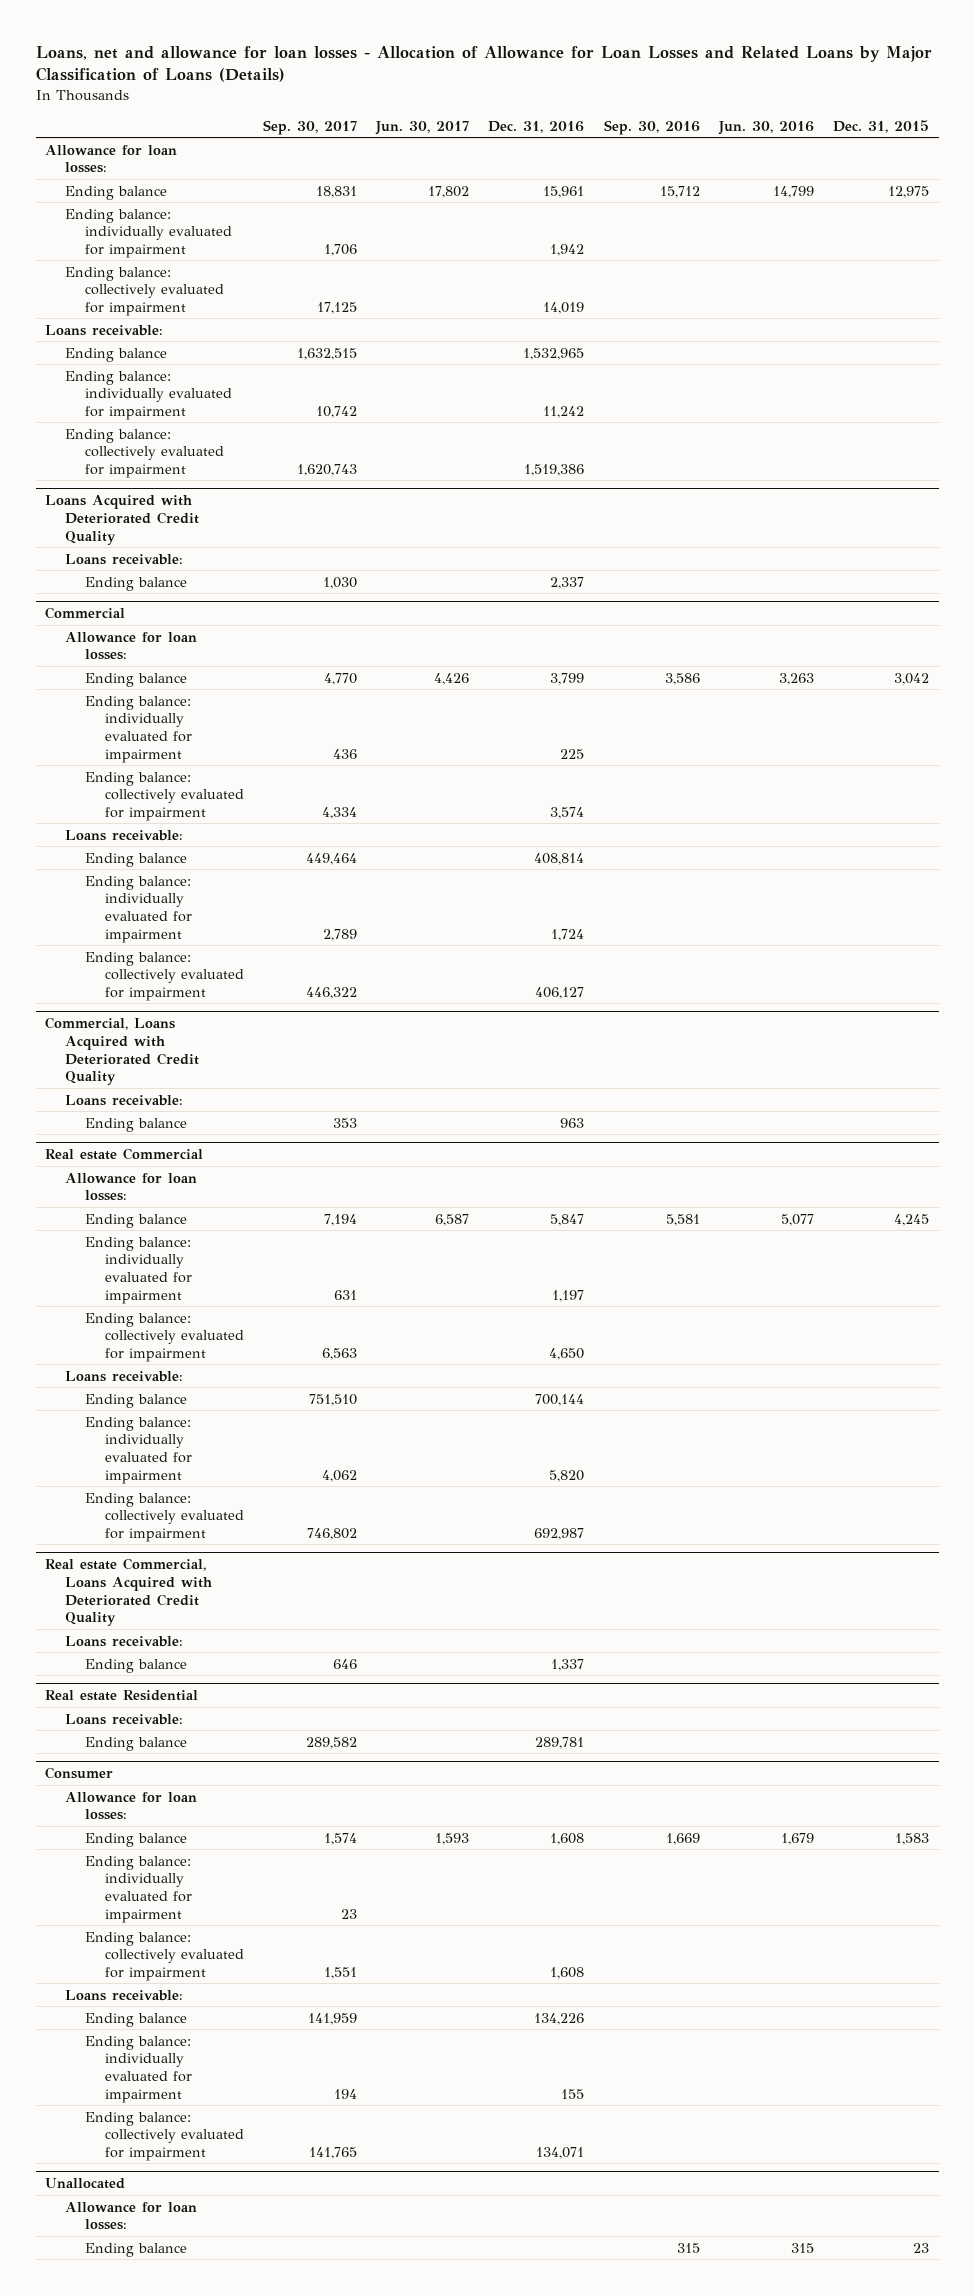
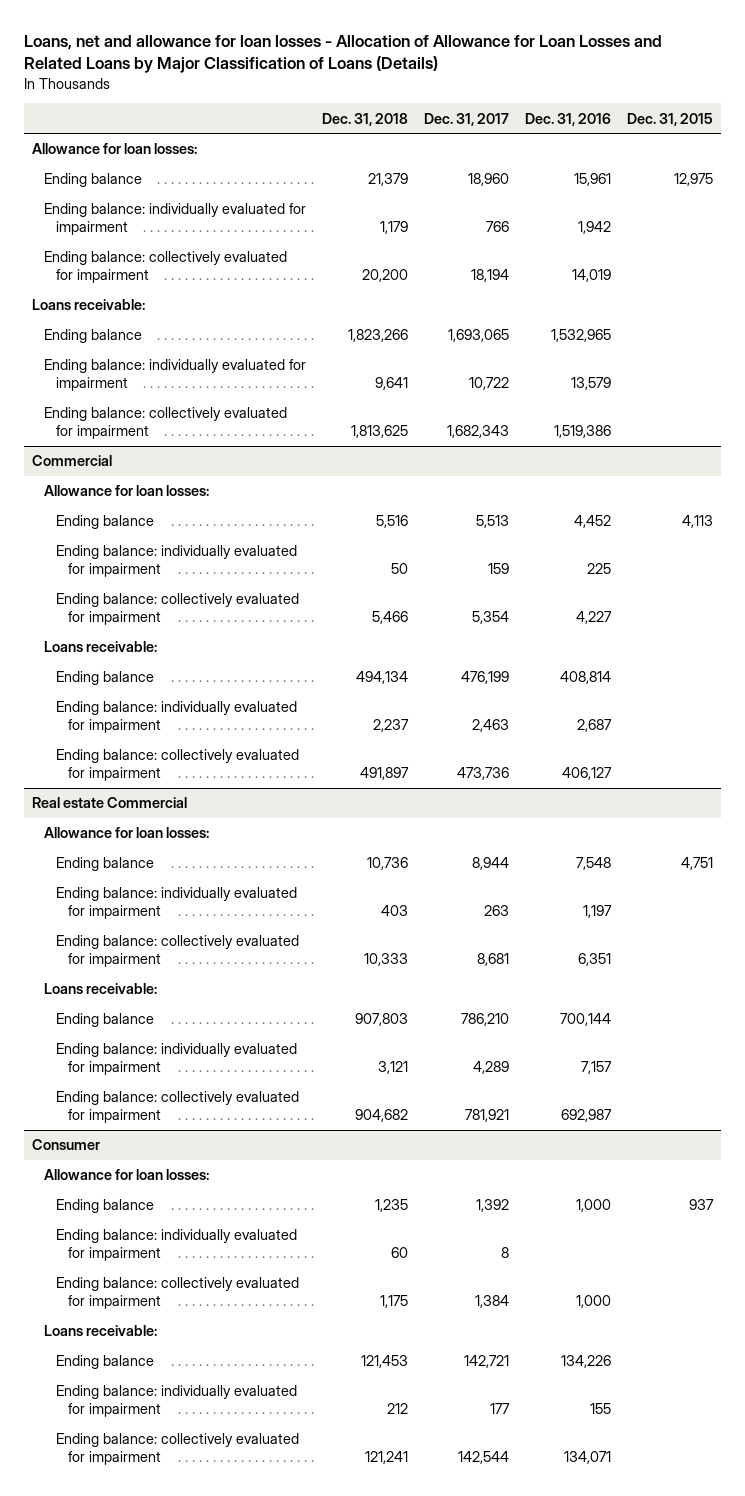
- | Sep. 30, 2017 | Jun. 30, 2017 | Dec. 31, 2016 | Sep. 30, 2016 | Jun. 30, 2016 | Dec. 31, 2015
+ | Dec. 31, 2018 | Dec. 31, 2017 | Dec. 31, 2016 | Dec. 31, 2015
- Ending balance: individually evaluated for impairment | 10,742 | | 11,242 | | |
+ Ending balance: individually evaluated for impairment | 9,641 | 10,722 | 13,579 |
- Loans Acquired with Deteriorated Credit Quality
- Loans receivable:
- Ending balance | 1,030 | | 2,337 | | |
@ Commercial
- Ending balance | 4,770 | 4,426 | 3,799 | 3,586 | 3,263 | 3,042
+ Ending balance | 5,516 | 5,513 | 4,452 | 4,113
- Ending balance: collectively evaluated for impairment | 4,334 | | 3,574 | | |
+ Ending balance: collectively evaluated for impairment | 5,466 | 5,354 | 4,227 |
- Ending balance: individually evaluated for impairment | 2,789 | | 1,724 | | |
+ Ending balance: individually evaluated for impairment | 2,237 | 2,463 | 2,687 |
- Commercial, Loans Acquired with Deteriorated Credit Quality
- Loans receivable:
- Ending balance | 353 | | 963 | | |
@ Real estate Commercial
- Ending balance | 7,194 | 6,587 | 5,847 | 5,581 | 5,077 | 4,245
+ Ending balance | 10,736 | 8,944 | 7,548 | 4,751
- Ending balance: collectively evaluated for impairment | 6,563 | | 4,650 | | |
+ Ending balance: collectively evaluated for impairment | 10,333 | 8,681 | 6,351 |
- Ending balance: individually evaluated for impairment | 4,062 | | 5,820 | | |
+ Ending balance: individually evaluated for impairment | 3,121 | 4,289 | 7,157 |
- Real estate Commercial, Loans Acquired with Deteriorated Credit Quality
- Loans receivable:
- Ending balance | 646 | | 1,337 | | |
- Real estate Residential
- Loans receivable:
- Ending balance | 289,582 | | 289,781 | | |
@ Consumer
- Ending balance | 1,574 | 1,593 | 1,608 | 1,669 | 1,679 | 1,583
+ Ending balance | 1,235 | 1,392 | 1,000 | 937
- Ending balance: collectively evaluated for impairment | 1,551 | | 1,608 | | |
+ Ending balance: collectively evaluated for impairment | 1,175 | 1,384 | 1,000 |
- Unallocated
- Allowance for loan losses:
- Ending balance | | | | 315 | 315 | 23

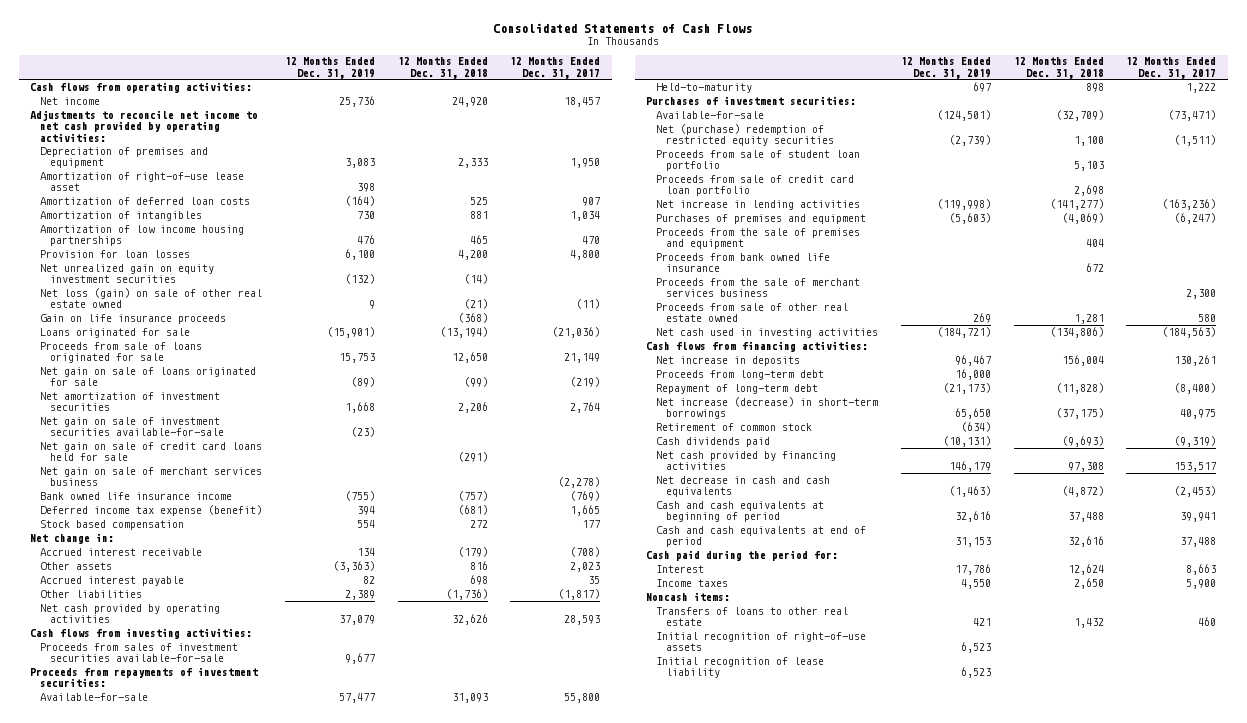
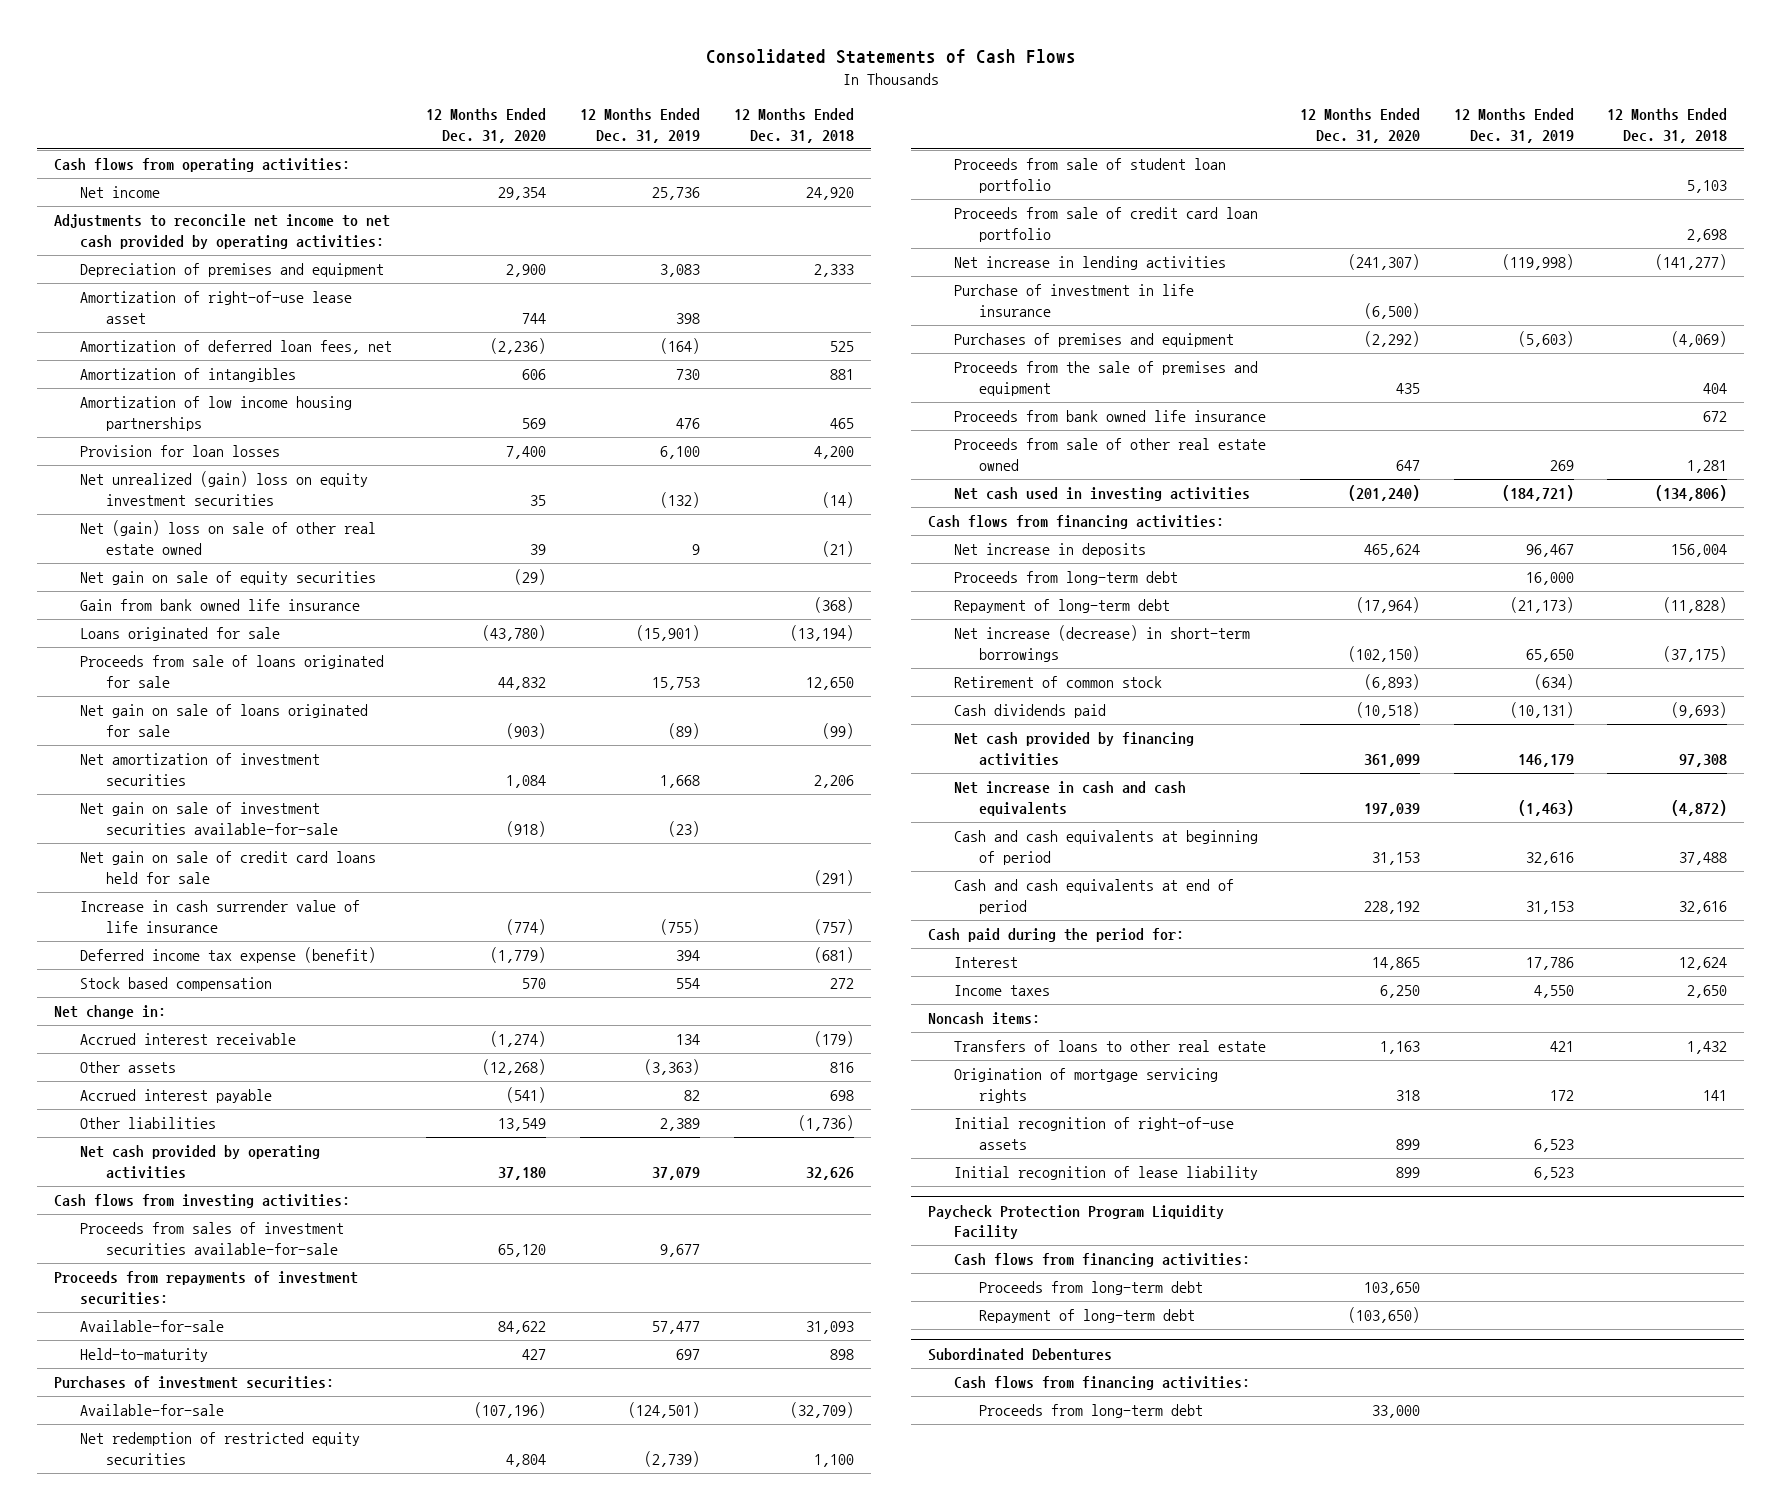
- | 12 Months Ended Dec. 31, 2019 | 12 Months Ended Dec. 31, 2018 | 12 Months Ended Dec. 31, 2017
+ | 12 Months Ended Dec. 31, 2020 | 12 Months Ended Dec. 31, 2019 | 12 Months Ended Dec. 31, 2018
- Amortization of deferred loan costs | (164) | 525 | 907
+ Amortization of deferred loan fees, net | (2,236) | (164) | 525
- Net unrealized gain on equity investment securities | (132) | (14) |
- Net loss (gain) on sale of other real estate owned | 9 | (21) | (11)
- Gain on life insurance proceeds | | (368) |
+ Net unrealized (gain) loss on equity investment securities | 35 | (132) | (14)
+ Net (gain) loss on sale of other real estate owned | 39 | 9 | (21)
+ Net gain on sale of equity securities | (29) | |
+ Gain from bank owned life insurance | | | (368)
- Net gain on sale of merchant services business | | | (2,278)
- Bank owned life insurance income | (755) | (757) | (769)
+ Increase in cash surrender value of life insurance | (774) | (755) | (757)
- Net (purchase) redemption of restricted equity securities | (2,739) | 1,100 | (1,511)
+ Net redemption of restricted equity securities | 4,804 | (2,739) | 1,100
+ Purchase of investment in life insurance | (6,500) | |
- Proceeds from the sale of merchant services business | | | 2,300
- Net decrease in cash and cash equivalents | (1,463) | (4,872) | (2,453)
+ Net increase in cash and cash equivalents | 197,039 | (1,463) | (4,872)
+ Origination of mortgage servicing rights | 318 | 172 | 141
+ Paycheck Protection Program Liquidity Facility
+ Cash flows from financing activities:
+ Proceeds from long-term debt | 103,650 | |
+ Repayment of long-term debt | (103,650) | |
+ Subordinated Debentures
+ Cash flows from financing activities:
+ Proceeds from long-term debt | 33,000 | |

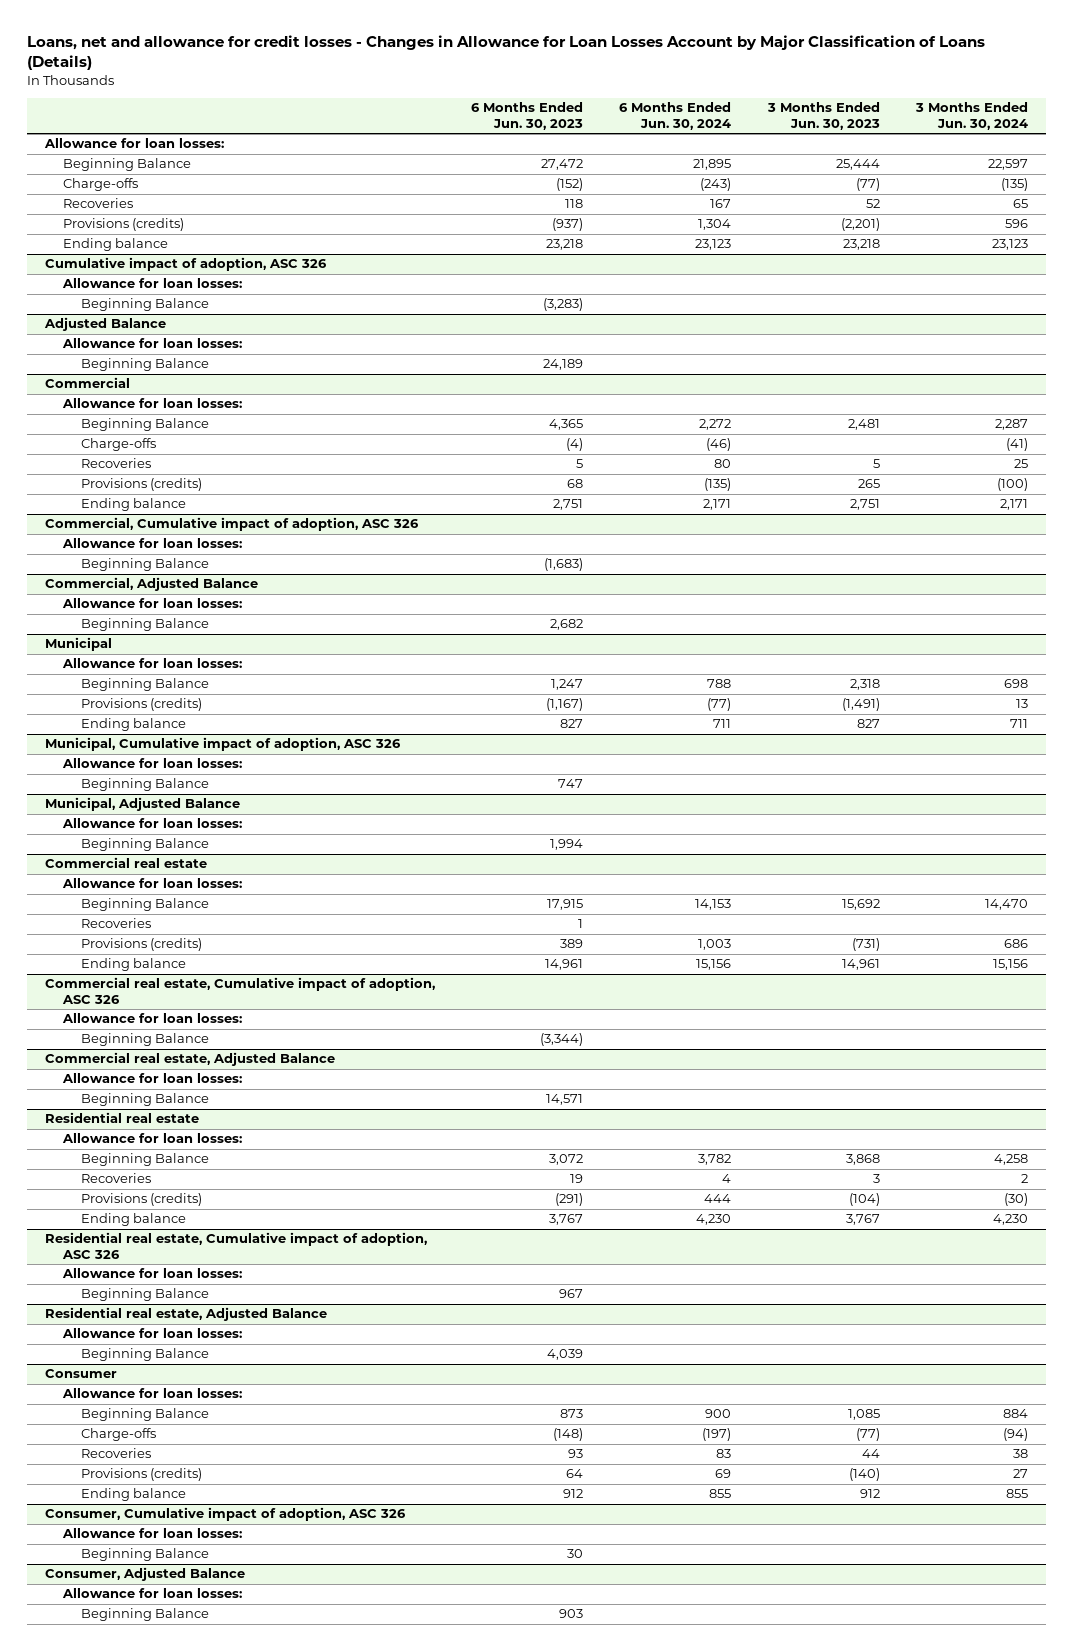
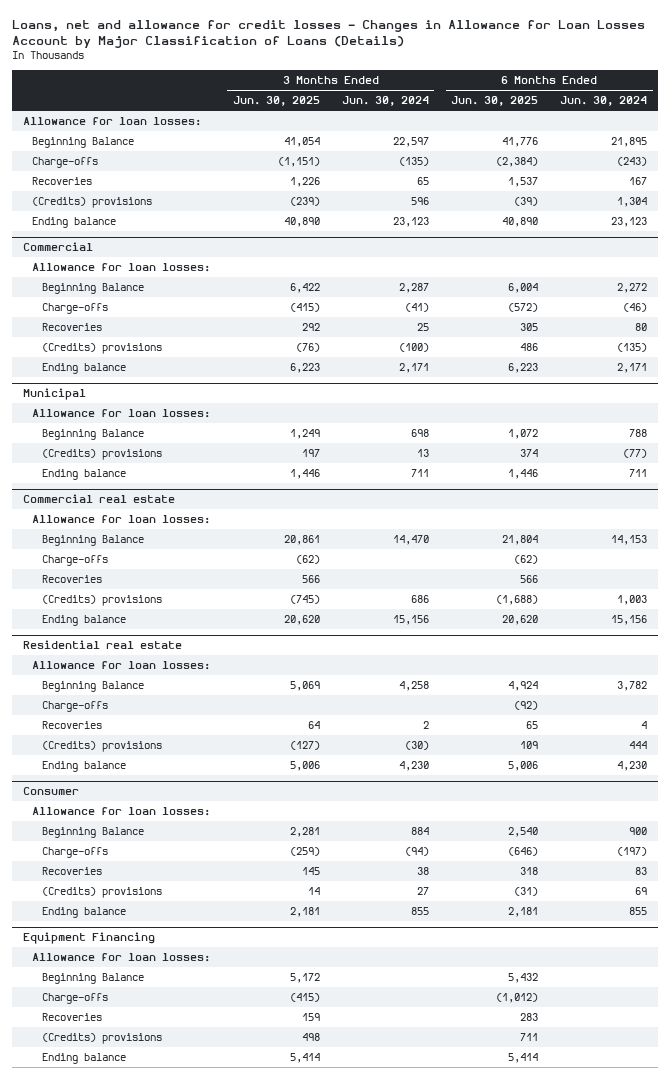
- | 6 Months Ended Jun. 30, 2023 | 6 Months Ended Jun. 30, 2024 | 3 Months Ended Jun. 30, 2023 | 3 Months Ended Jun. 30, 2024
+ | 3 Months Ended Jun. 30, 2025 | 3 Months Ended Jun. 30, 2024 | 6 Months Ended Jun. 30, 2025 | 6 Months Ended Jun. 30, 2024
- Provisions (credits) | (937) | 1,304 | (2,201) | 596
+ (Credits) provisions | (239) | 596 | (39) | 1,304
- Cumulative impact of adoption, ASC 326
- Allowance for loan losses:
- Beginning Balance | (3,283) | | |
- Adjusted Balance
- Allowance for loan losses:
- Beginning Balance | 24,189 | | |
@ Commercial
- Provisions (credits) | 68 | (135) | 265 | (100)
+ (Credits) provisions | (76) | (100) | 486 | (135)
- Commercial, Cumulative impact of adoption, ASC 326
- Allowance for loan losses:
- Beginning Balance | (1,683) | | |
- Commercial, Adjusted Balance
- Allowance for loan losses:
- Beginning Balance | 2,682 | | |
@ Municipal
- Provisions (credits) | (1,167) | (77) | (1,491) | 13
+ (Credits) provisions | 197 | 13 | 374 | (77)
- Municipal, Cumulative impact of adoption, ASC 326
- Allowance for loan losses:
- Beginning Balance | 747 | | |
- Municipal, Adjusted Balance
- Allowance for loan losses:
- Beginning Balance | 1,994 | | |
@ Commercial real estate
+ Charge-offs | (62) | | (62) |
- Provisions (credits) | 389 | 1,003 | (731) | 686
+ (Credits) provisions | (745) | 686 | (1,688) | 1,003
- Commercial real estate, Cumulative impact of adoption, ASC 326
- Allowance for loan losses:
- Beginning Balance | (3,344) | | |
- Commercial real estate, Adjusted Balance
- Allowance for loan losses:
- Beginning Balance | 14,571 | | |
@ Residential real estate
+ Charge-offs | | | (92) |
- Provisions (credits) | (291) | 444 | (104) | (30)
+ (Credits) provisions | (127) | (30) | 109 | 444
- Residential real estate, Cumulative impact of adoption, ASC 326
- Allowance for loan losses:
- Beginning Balance | 967 | | |
- Residential real estate, Adjusted Balance
- Allowance for loan losses:
- Beginning Balance | 4,039 | | |
@ Consumer
- Provisions (credits) | 64 | 69 | (140) | 27
+ (Credits) provisions | 14 | 27 | (31) | 69
- Consumer, Cumulative impact of adoption, ASC 326
- Allowance for loan losses:
- Beginning Balance | 30 | | |
- Consumer, Adjusted Balance
+ Equipment Financing
+ Charge-offs | (415) | | (1,012) |
+ Recoveries | 159 | | 283 |
+ (Credits) provisions | 498 | | 711 |
+ Ending balance | 5,414 | | 5,414 |

